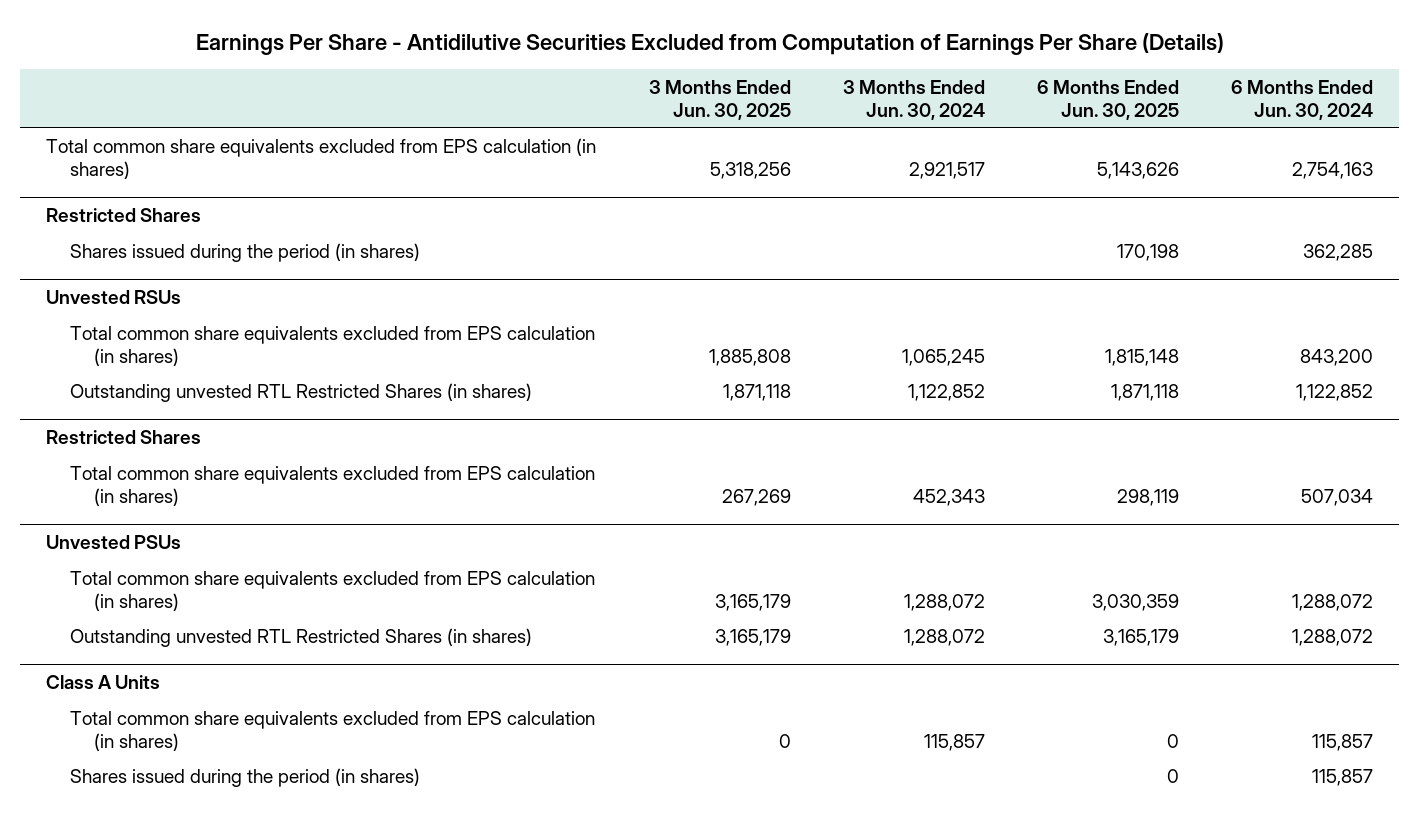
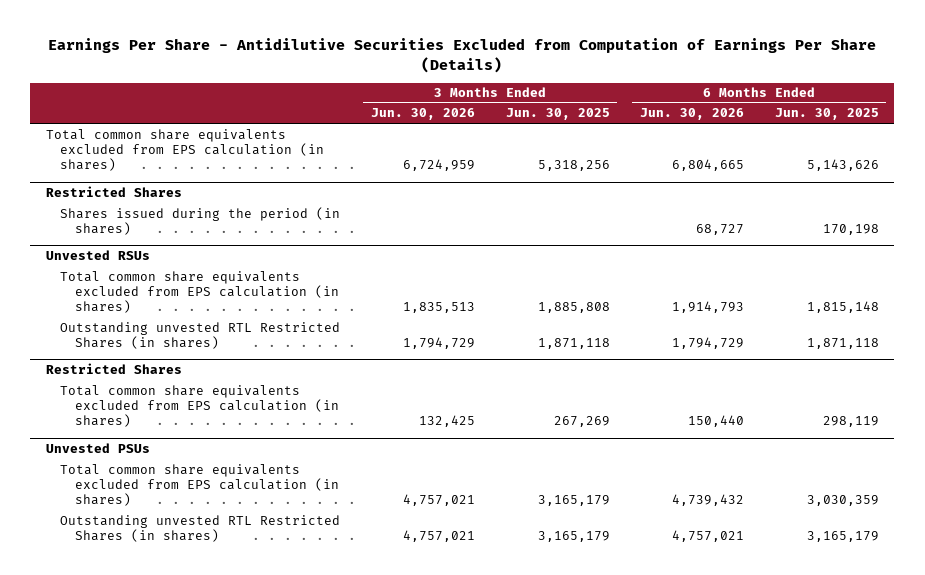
- | 3 Months Ended Jun. 30, 2025 | 3 Months Ended Jun. 30, 2024 | 6 Months Ended Jun. 30, 2025 | 6 Months Ended Jun. 30, 2024
+ | 3 Months Ended Jun. 30, 2026 | 3 Months Ended Jun. 30, 2025 | 6 Months Ended Jun. 30, 2026 | 6 Months Ended Jun. 30, 2025
- Class A Units
- Total common share equivalents excluded from EPS calculation (in shares) | 0 | 115,857 | 0 | 115,857
- Shares issued during the period (in shares) | | | 0 | 115,857

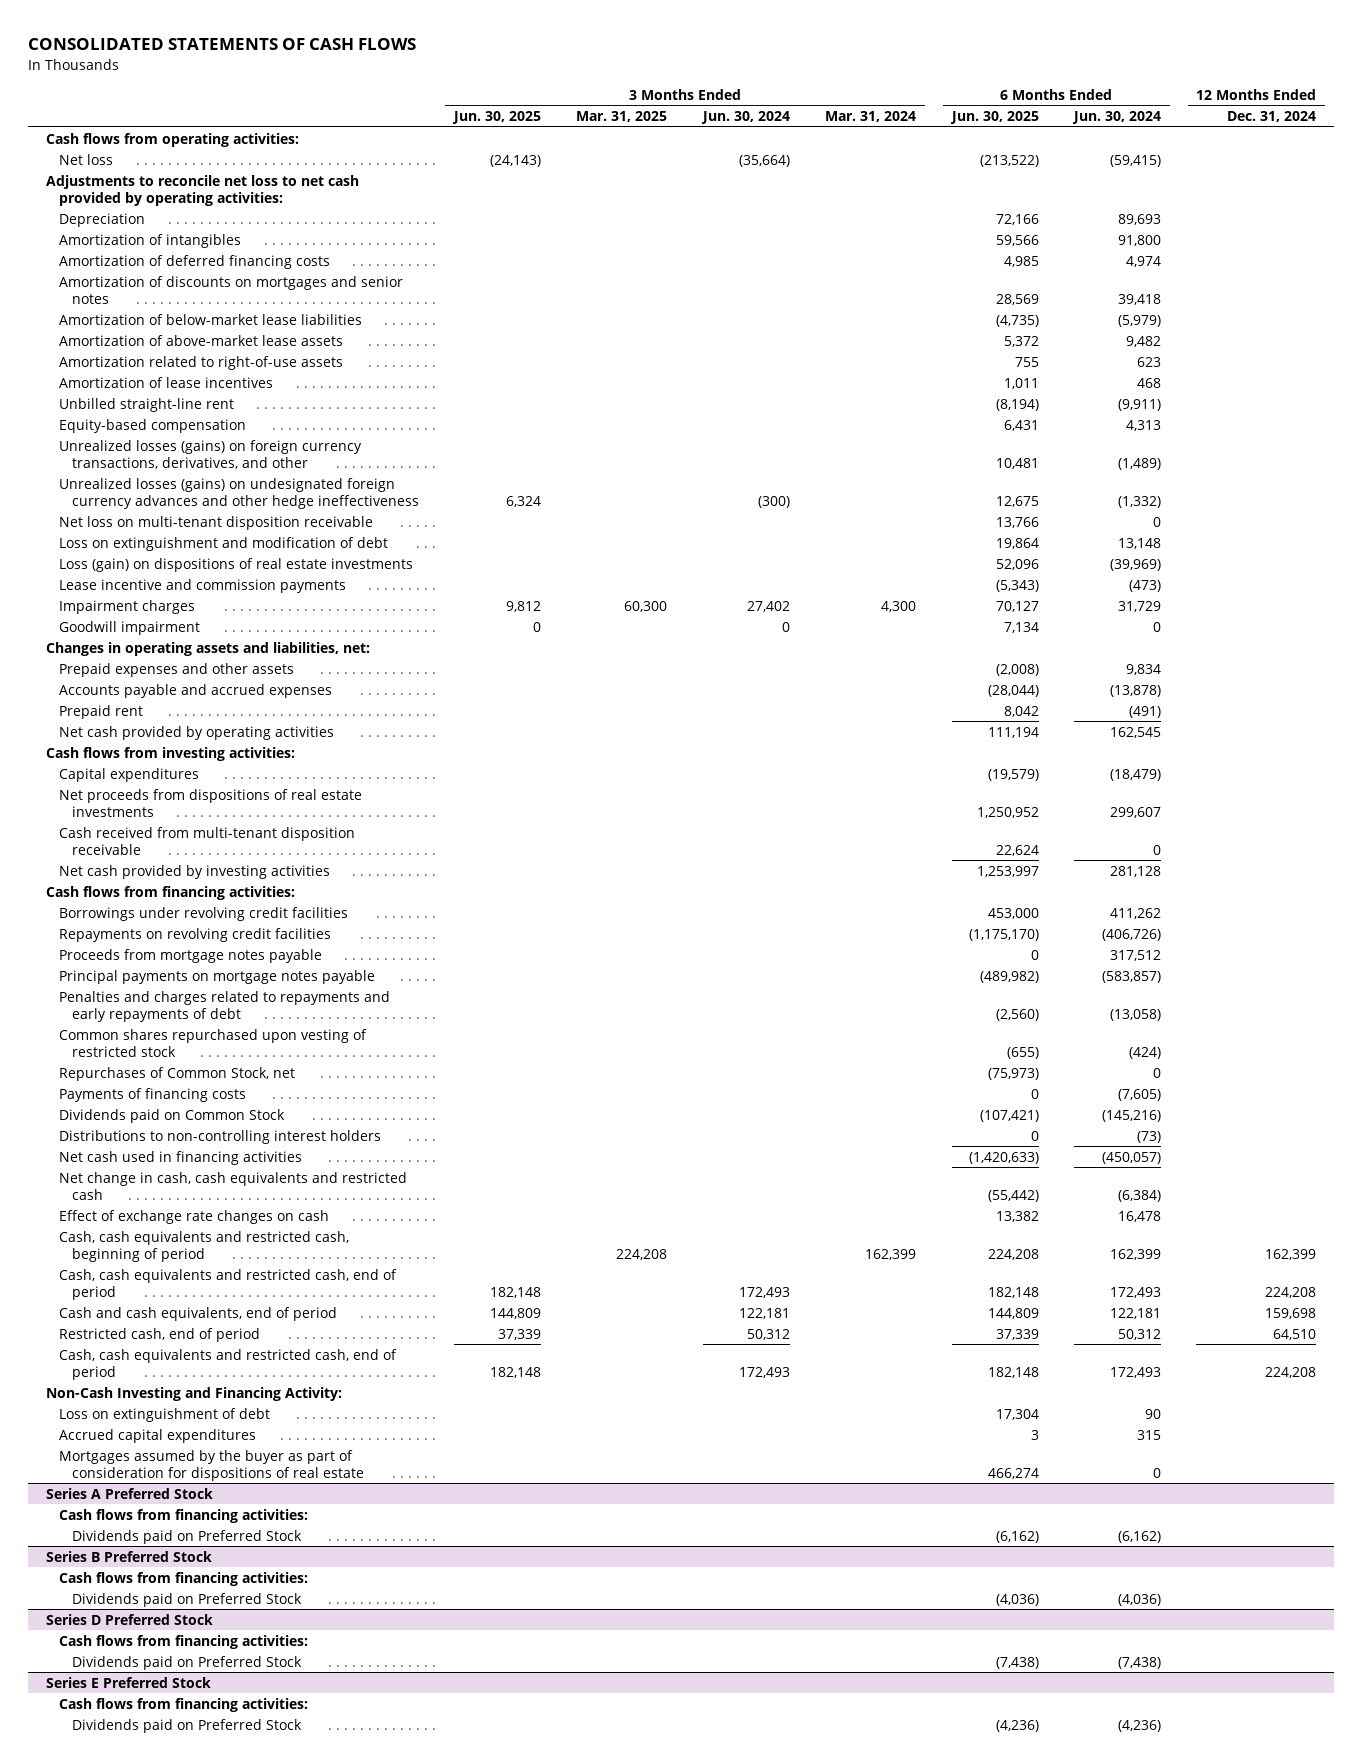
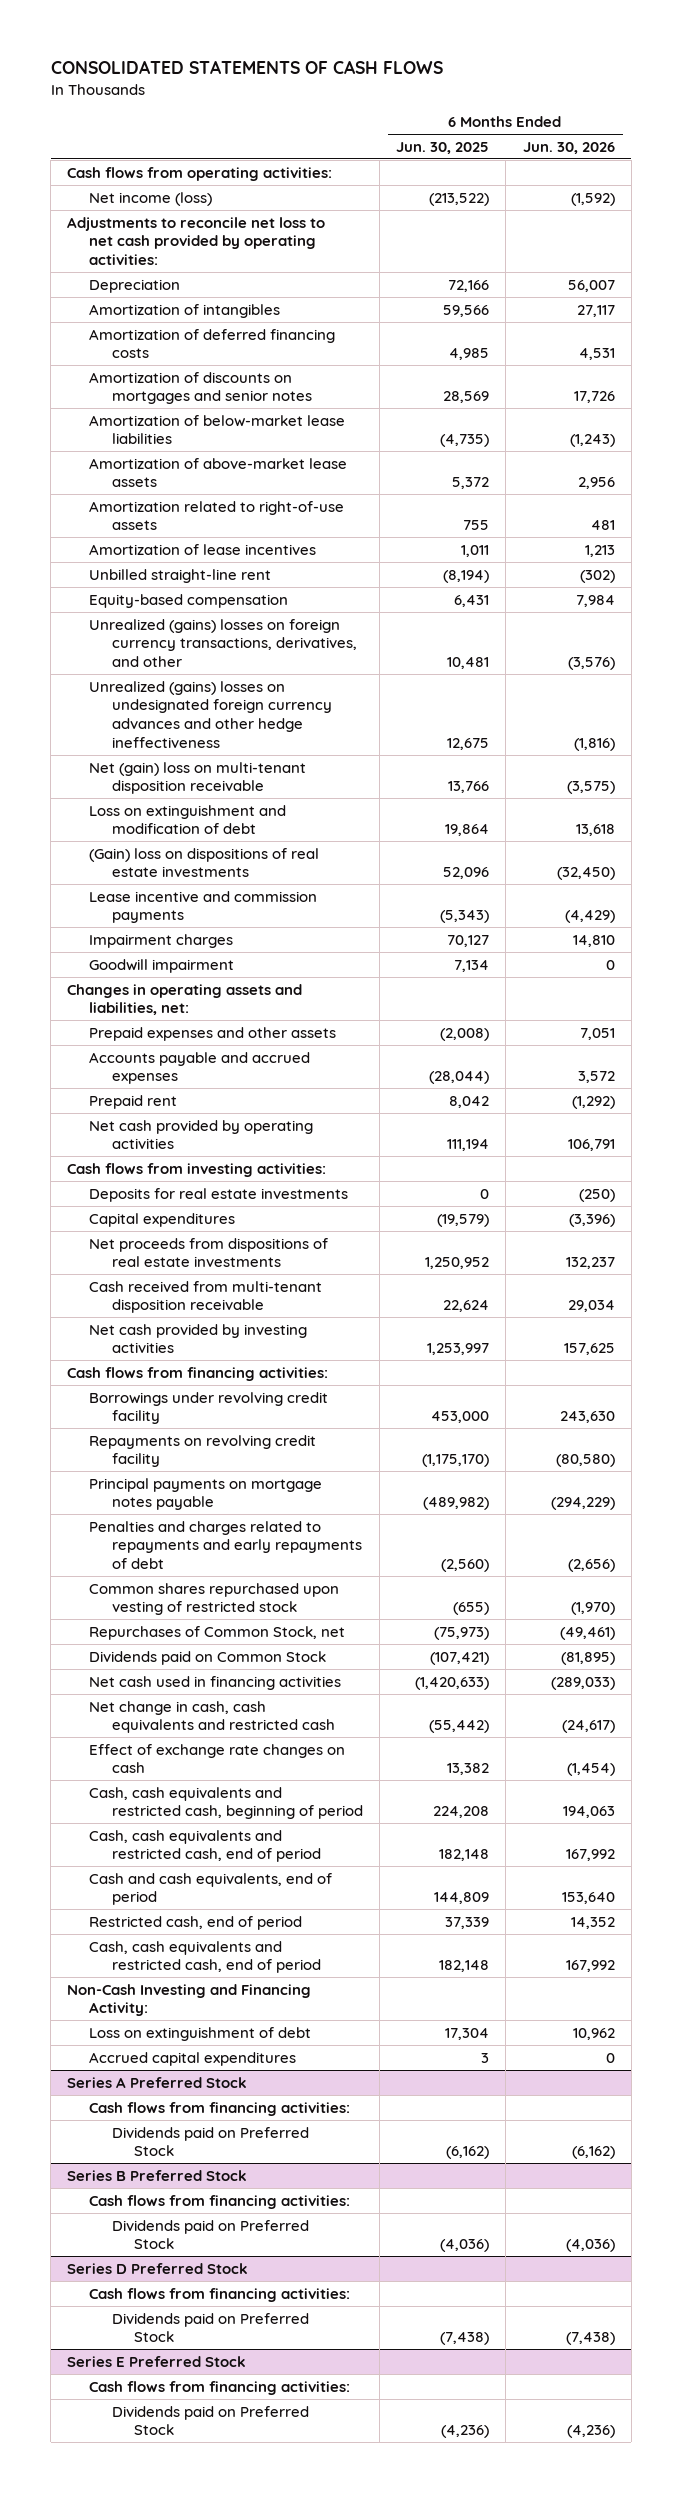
- | 3 Months Ended Jun. 30, 2025 | 3 Months Ended Mar. 31, 2025 | 3 Months Ended Jun. 30, 2024 | 3 Months Ended Mar. 31, 2024 | 6 Months Ended Jun. 30, 2025 | 6 Months Ended Jun. 30, 2024 | 12 Months Ended Dec. 31, 2024
+ | 6 Months Ended Jun. 30, 2025 | 6 Months Ended Jun. 30, 2026
- Net loss | (24,143) | | (35,664) | | (213,522) | (59,415) |
+ Net income (loss) | (213,522) | (1,592)
- Unrealized losses (gains) on foreign currency transactions, derivatives, and other | | | | | 10,481 | (1,489) |
- Unrealized losses (gains) on undesignated foreign currency advances and other hedge ineffectiveness | 6,324 | | (300) | | 12,675 | (1,332) |
- Net loss on multi-tenant disposition receivable | | | | | 13,766 | 0 |
+ Unrealized (gains) losses on foreign currency transactions, derivatives, and other | 10,481 | (3,576)
+ Unrealized (gains) losses on undesignated foreign currency advances and other hedge ineffectiveness | 12,675 | (1,816)
+ Net (gain) loss on multi-tenant disposition receivable | 13,766 | (3,575)
- Loss (gain) on dispositions of real estate investments | | | | | 52,096 | (39,969) |
+ (Gain) loss on dispositions of real estate investments | 52,096 | (32,450)
+ Deposits for real estate investments | 0 | (250)
- Borrowings under revolving credit facilities | | | | | 453,000 | 411,262 |
- Repayments on revolving credit facilities | | | | | (1,175,170) | (406,726) |
- Proceeds from mortgage notes payable | | | | | 0 | 317,512 |
+ Borrowings under revolving credit facility | 453,000 | 243,630
+ Repayments on revolving credit facility | (1,175,170) | (80,580)
- Payments of financing costs | | | | | 0 | (7,605) |
- Distributions to non-controlling interest holders | | | | | 0 | (73) |
- Mortgages assumed by the buyer as part of consideration for dispositions of real estate | | | | | 466,274 | 0 |

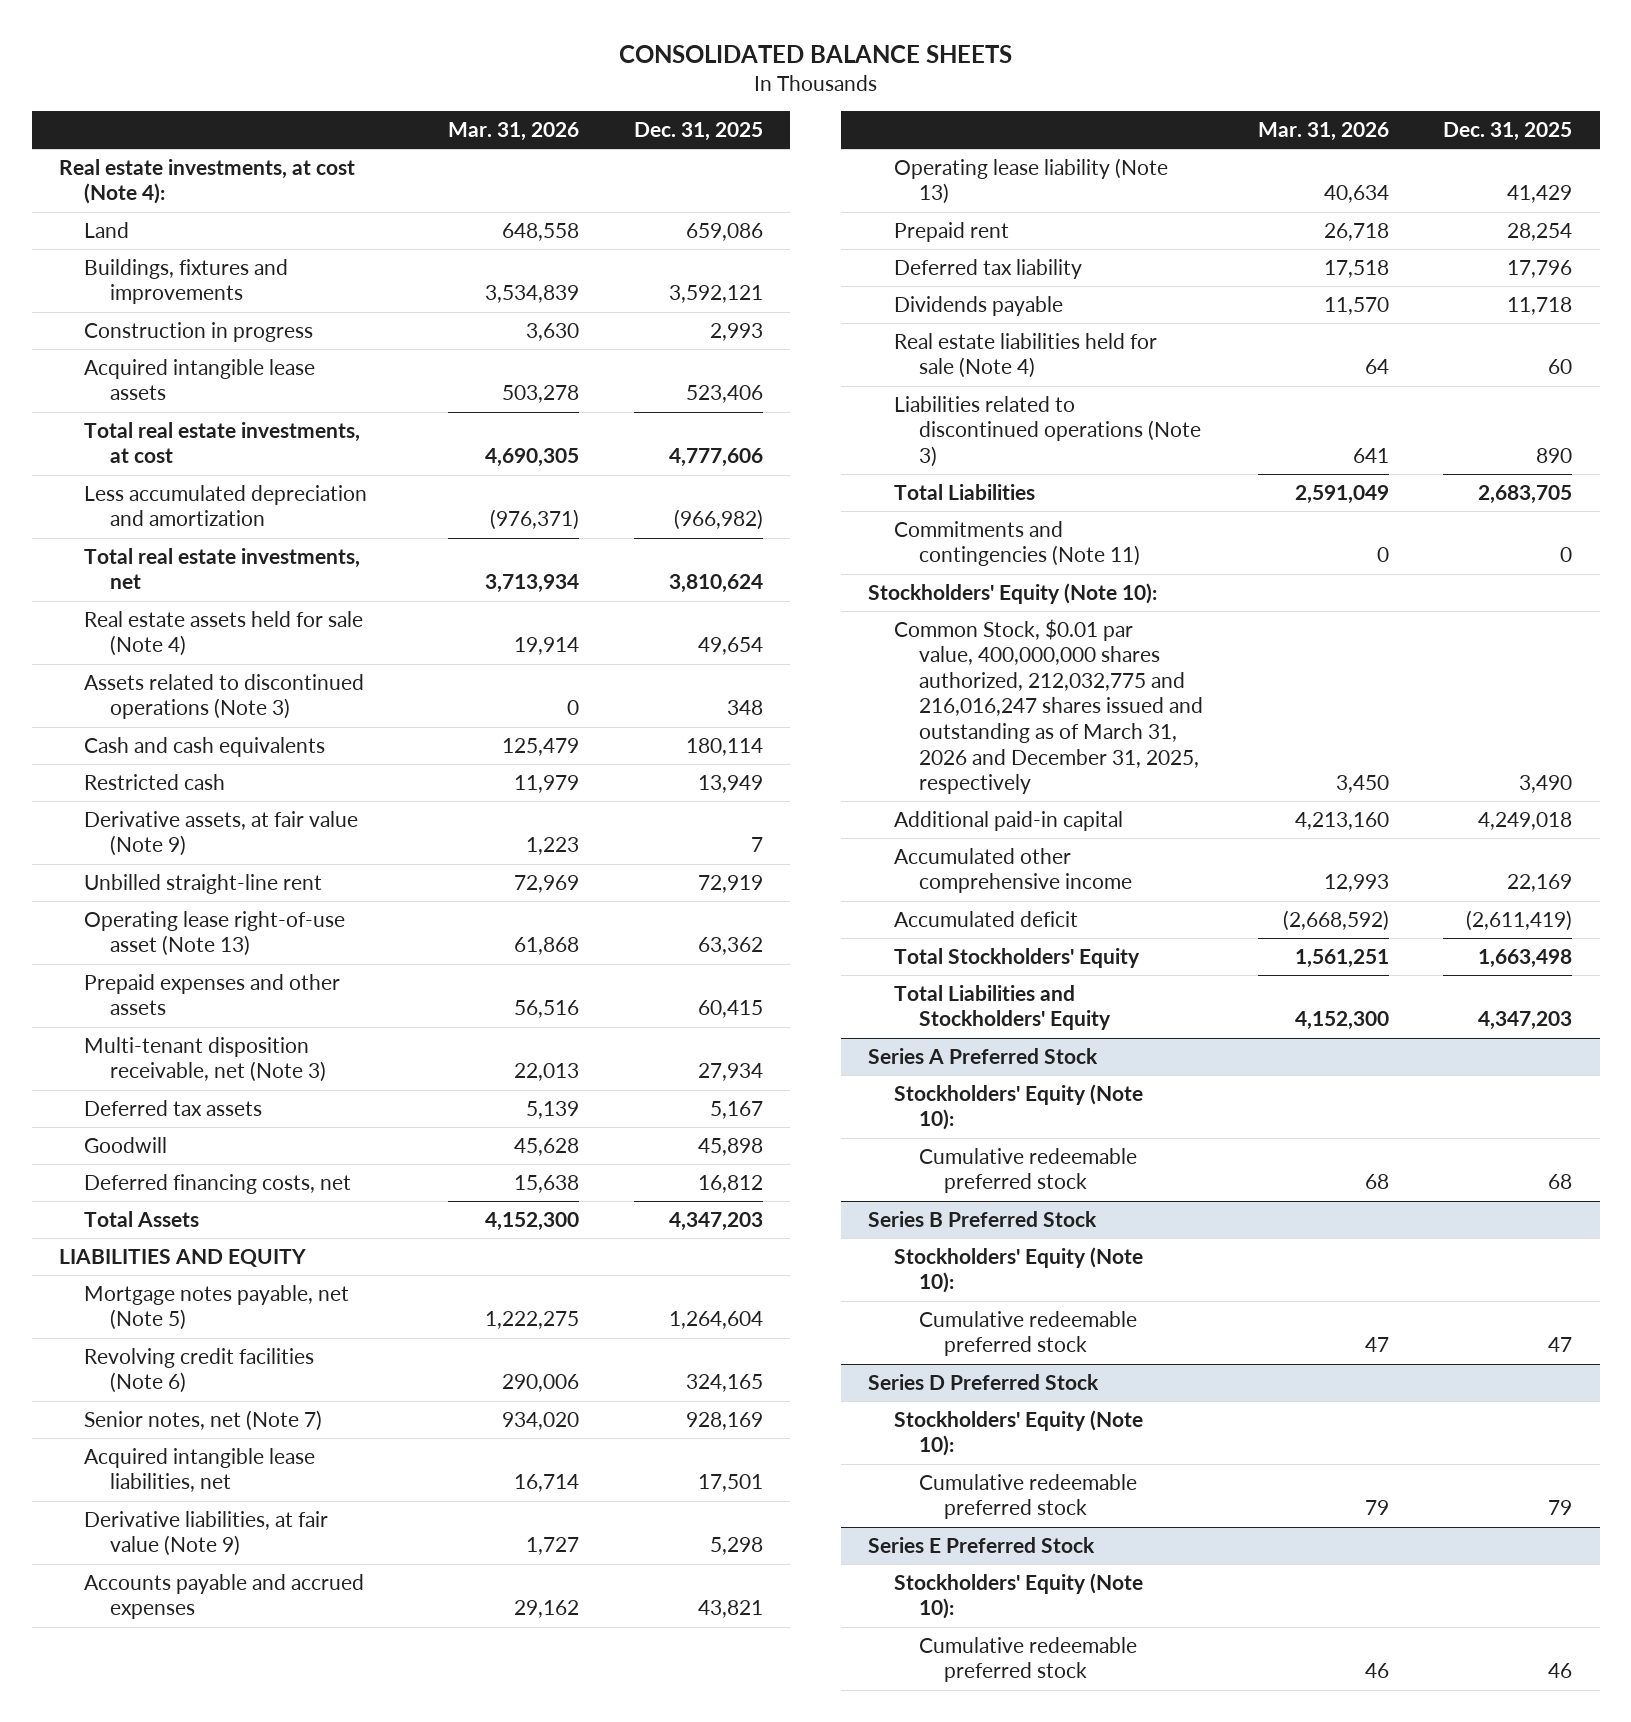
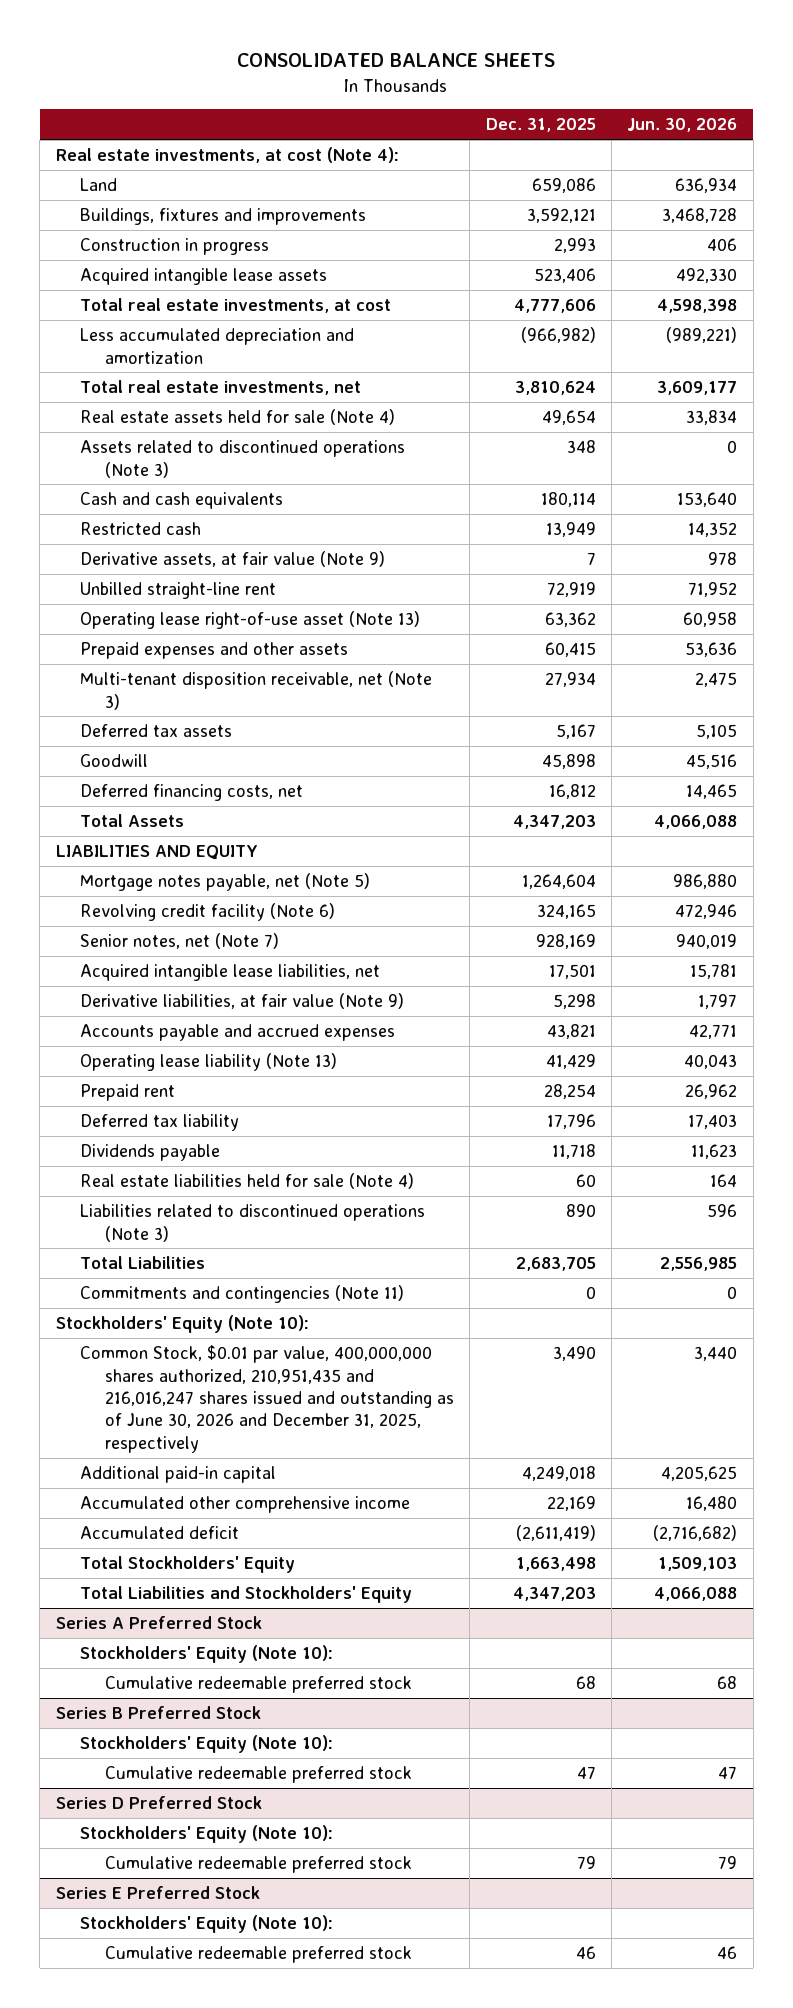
- | Mar. 31, 2026 | Dec. 31, 2025
+ | Dec. 31, 2025 | Jun. 30, 2026
- Revolving credit facilities (Note 6) | 290,006 | 324,165
+ Revolving credit facility (Note 6) | 324,165 | 472,946
- Common Stock, $0.01 par value, 400,000,000 shares authorized, 212,032,775 and 216,016,247 shares issued and outstanding as of March 31, 2026 and December 31, 2025, respectively | 3,450 | 3,490
+ Common Stock, $0.01 par value, 400,000,000 shares authorized, 210,951,435 and 216,016,247 shares issued and outstanding as of June 30, 2026 and December 31, 2025, respectively | 3,490 | 3,440

